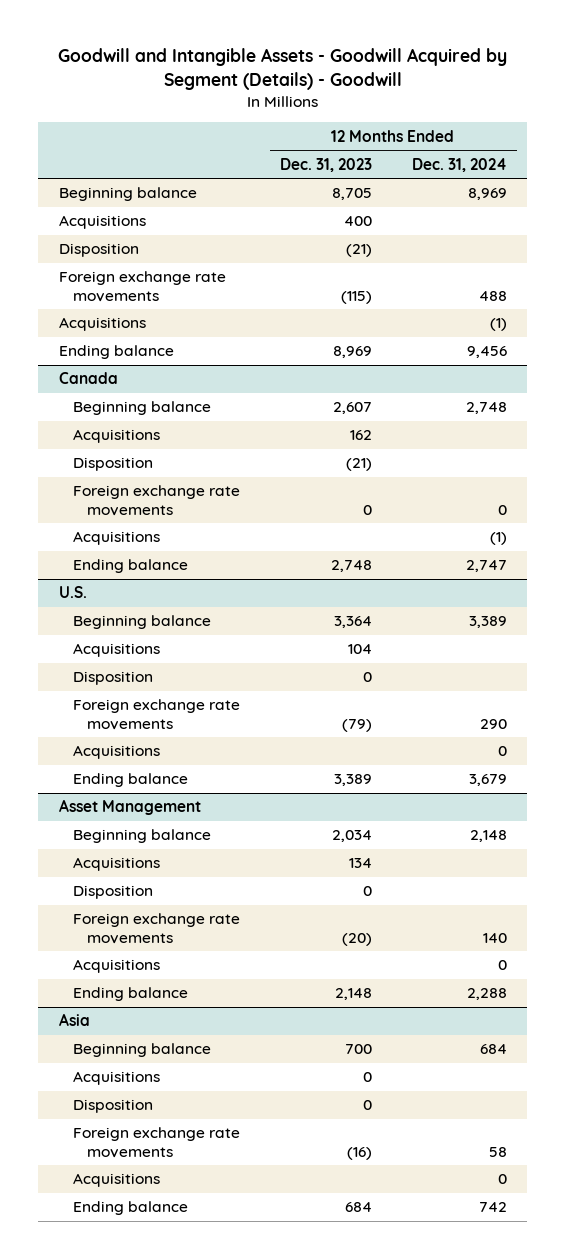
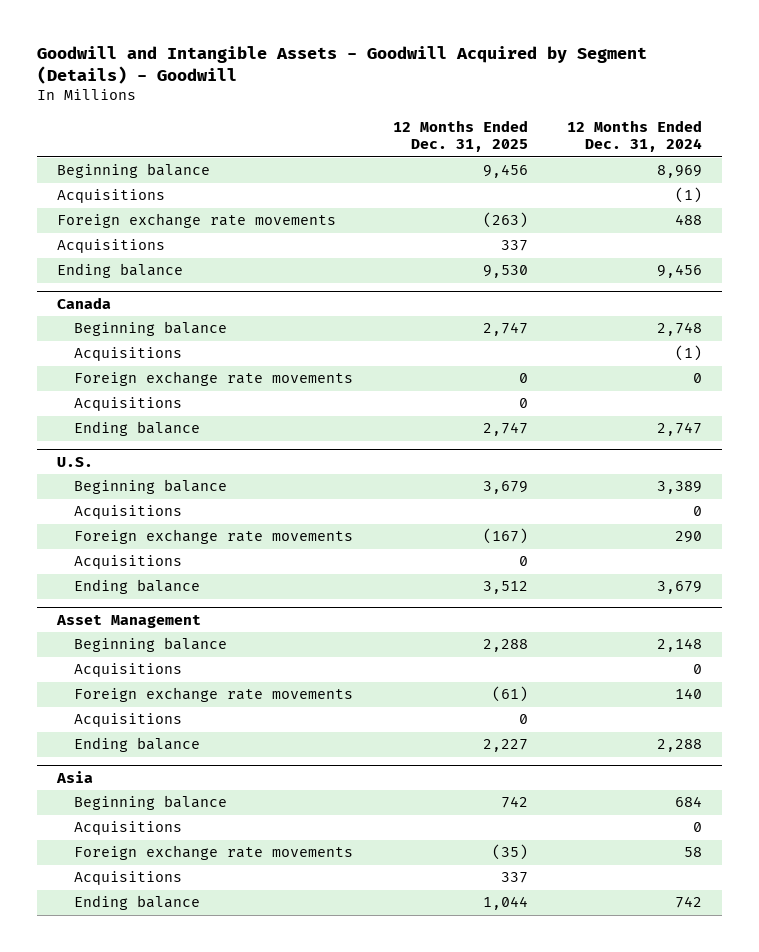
- | 12 Months Ended Dec. 31, 2023 | 12 Months Ended Dec. 31, 2024
+ | 12 Months Ended Dec. 31, 2025 | 12 Months Ended Dec. 31, 2024
- Disposition | (21) |
moved down: Foreign exchange rate movements | (263) | 488
moved down: Acquisitions | 337 |
@ Canada
- Disposition | (21) |
moved down: Foreign exchange rate movements | 0 | 0
moved down: Acquisitions | 0 |
@ U.S.
- Disposition | 0 |
moved down: Foreign exchange rate movements | (167) | 290
moved down: Acquisitions | 0 |
@ Asset Management
- Disposition | 0 |
moved down: Foreign exchange rate movements | (61) | 140
moved down: Acquisitions | 0 |
@ Asia
- Disposition | 0 |
moved down: Foreign exchange rate movements | (35) | 58
moved down: Acquisitions | 337 |

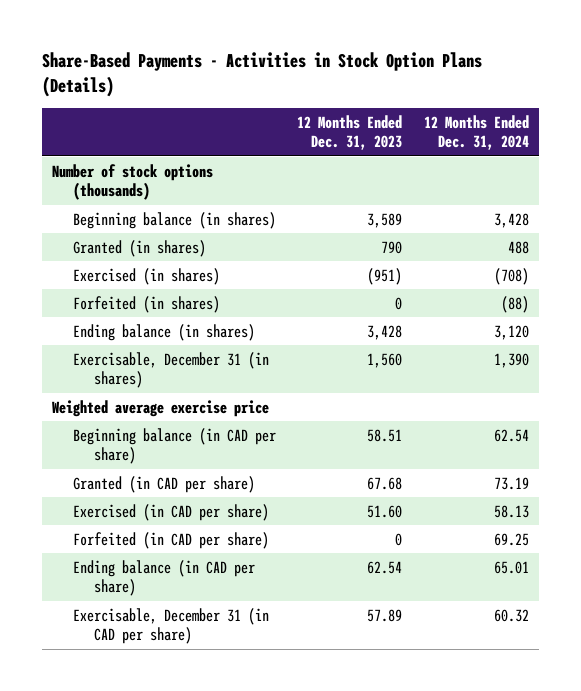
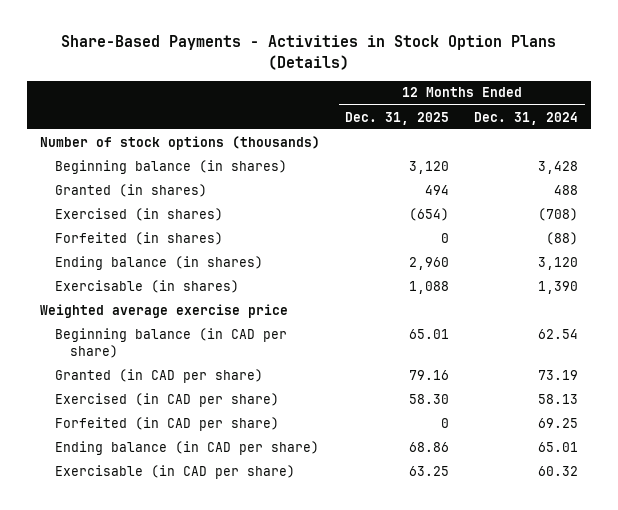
- | 12 Months Ended Dec. 31, 2023 | 12 Months Ended Dec. 31, 2024
+ | 12 Months Ended Dec. 31, 2025 | 12 Months Ended Dec. 31, 2024
- Exercisable, December 31 (in shares) | 1,560 | 1,390
+ Exercisable (in shares) | 1,088 | 1,390
- Exercisable, December 31 (in CAD per share) | 57.89 | 60.32
+ Exercisable (in CAD per share) | 63.25 | 60.32

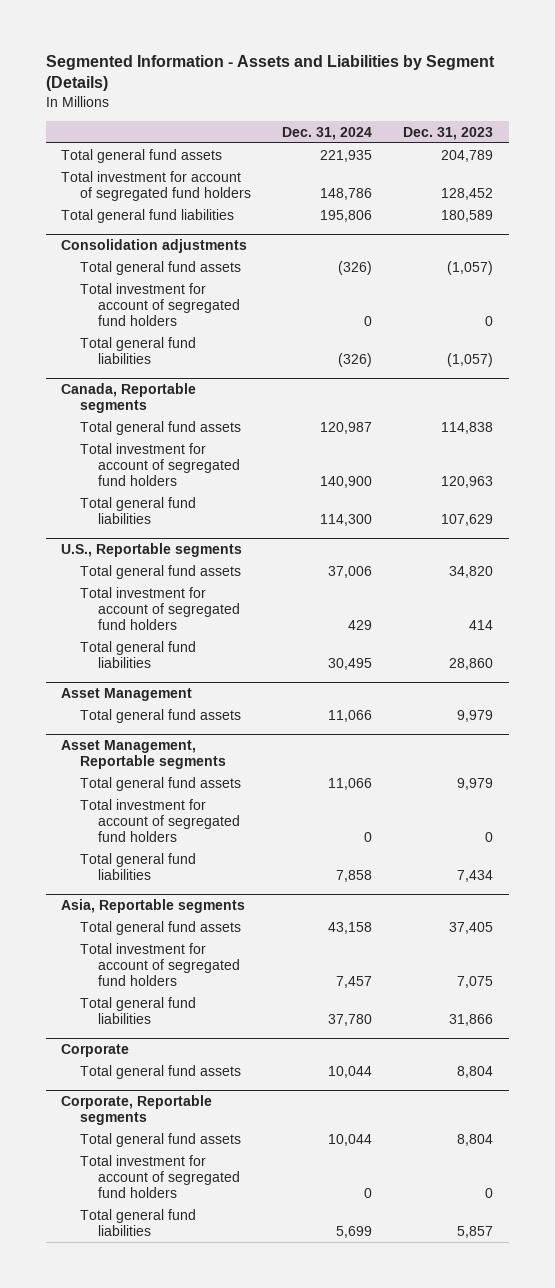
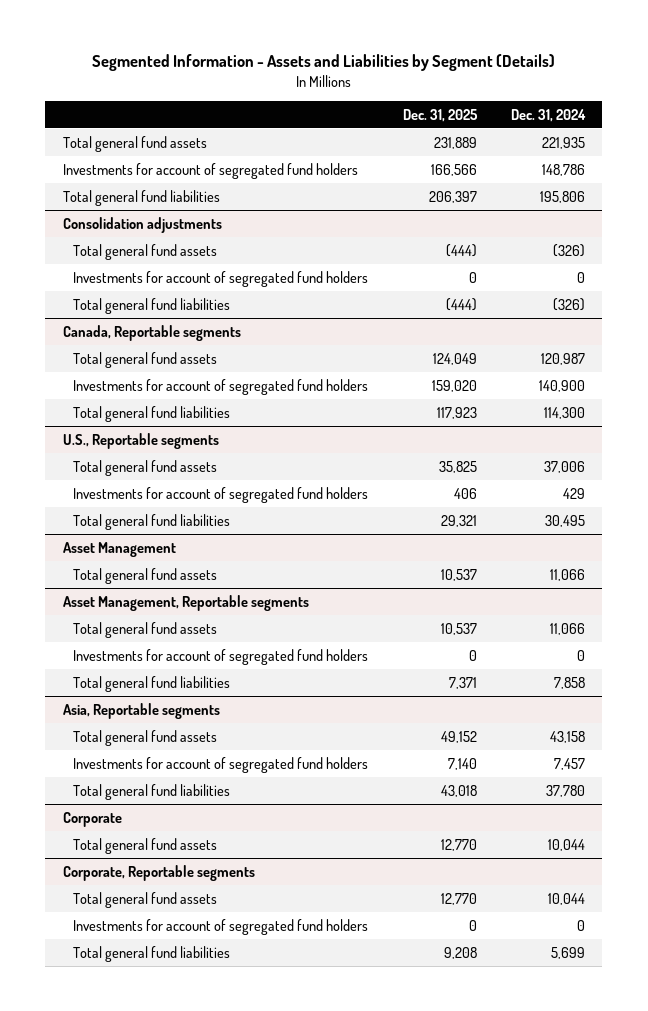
- | Dec. 31, 2024 | Dec. 31, 2023
+ | Dec. 31, 2025 | Dec. 31, 2024
- Total investment for account of segregated fund holders | 148,786 | 128,452
+ Investments for account of segregated fund holders | 166,566 | 148,786
@ Consolidation adjustments
- Total investment for account of segregated fund holders | 0 | 0
+ Investments for account of segregated fund holders | 0 | 0
@ Canada, Reportable segments
- Total investment for account of segregated fund holders | 140,900 | 120,963
+ Investments for account of segregated fund holders | 159,020 | 140,900
@ U.S., Reportable segments
- Total investment for account of segregated fund holders | 429 | 414
+ Investments for account of segregated fund holders | 406 | 429
@ Asset Management, Reportable segments
- Total investment for account of segregated fund holders | 0 | 0
+ Investments for account of segregated fund holders | 0 | 0
@ Asia, Reportable segments
- Total investment for account of segregated fund holders | 7,457 | 7,075
+ Investments for account of segregated fund holders | 7,140 | 7,457
@ Corporate, Reportable segments
- Total investment for account of segregated fund holders | 0 | 0
+ Investments for account of segregated fund holders | 0 | 0

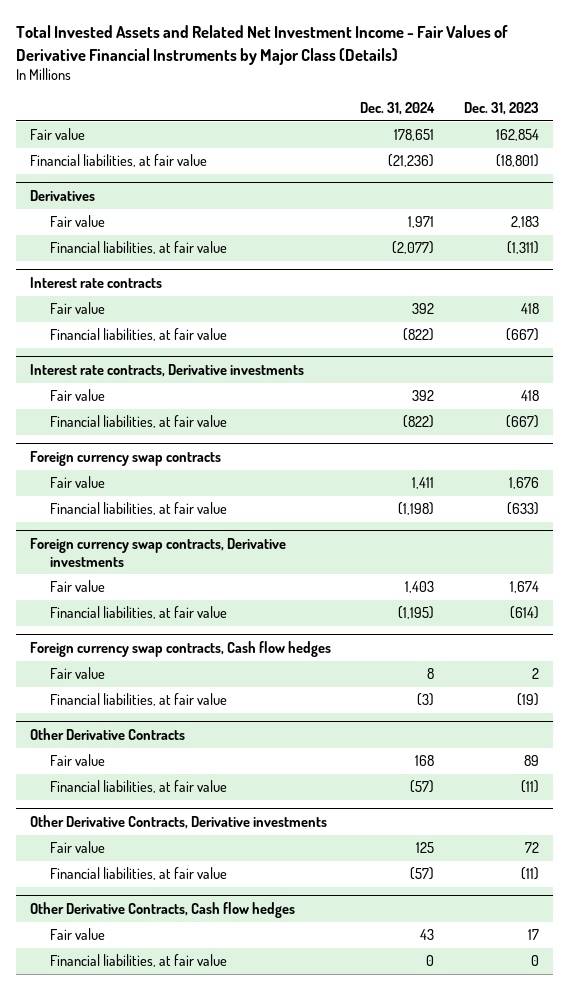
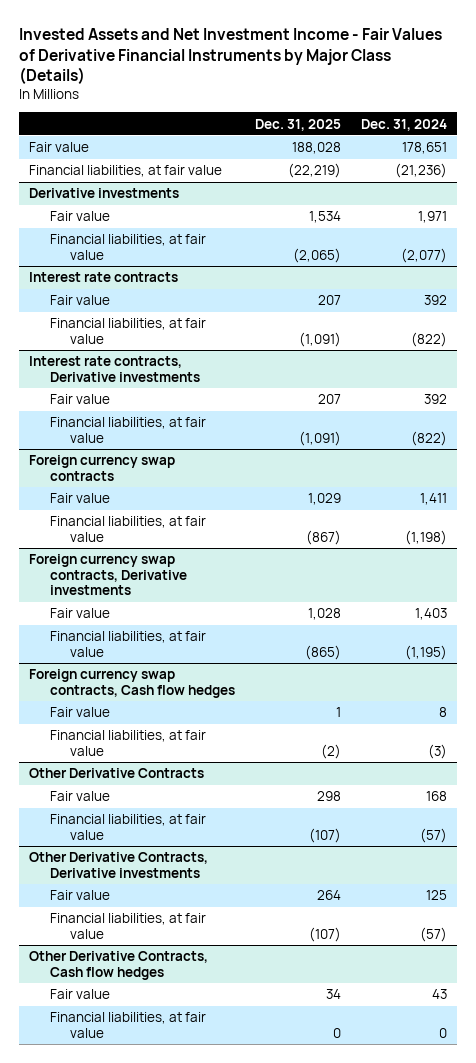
- Total Invested Assets and Related Net Investment Income - Fair Values of Derivative Financial Instruments by Major Class (Details)
+ Invested Assets and Net Investment Income - Fair Values of Derivative Financial Instruments by Major Class (Details)
- | Dec. 31, 2024 | Dec. 31, 2023
+ | Dec. 31, 2025 | Dec. 31, 2024
- Derivatives
+ Derivative investments

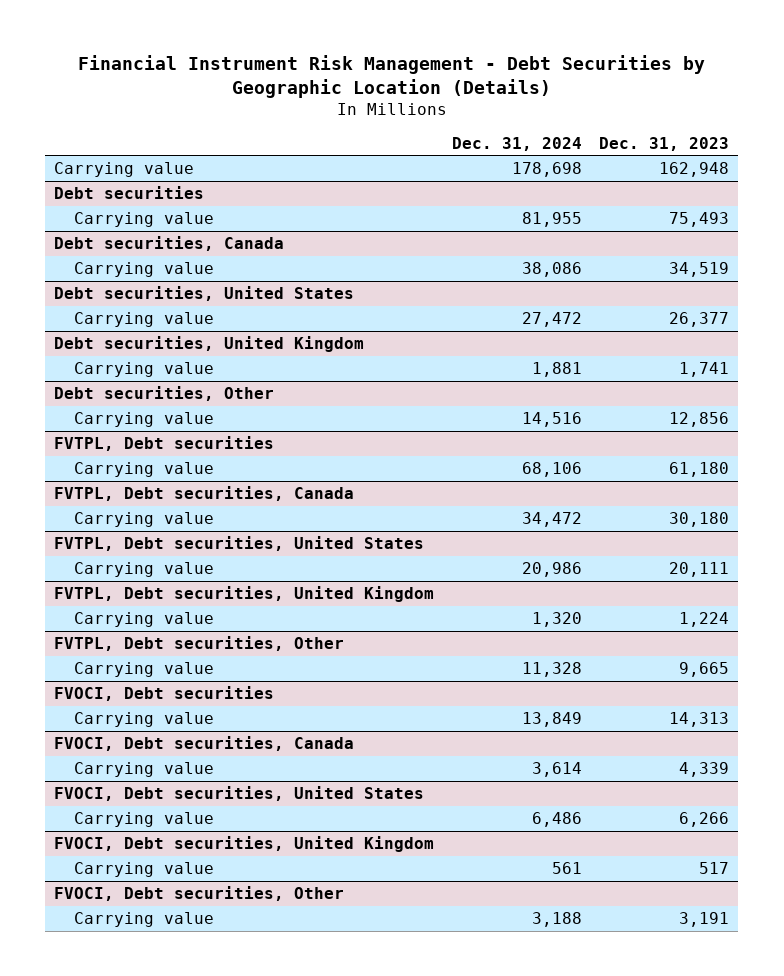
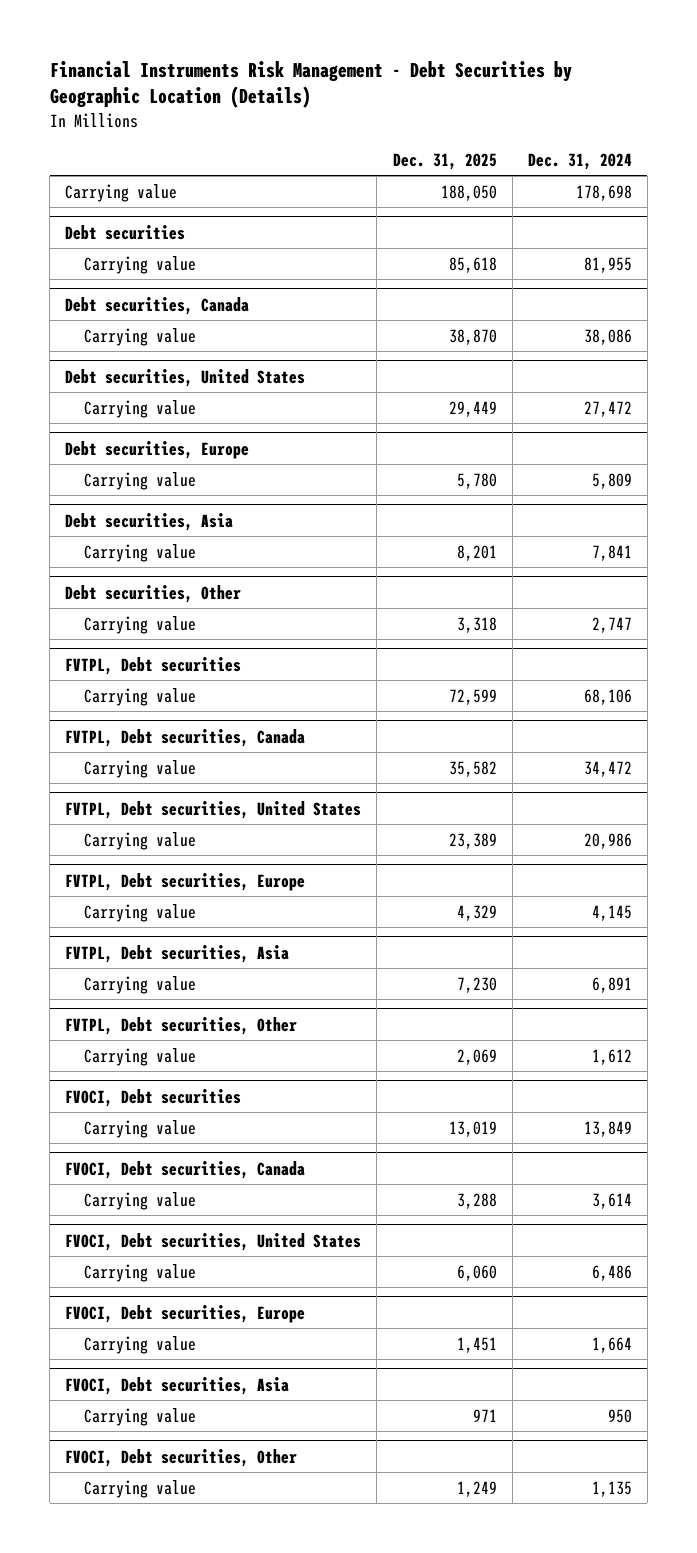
- Financial Instrument Risk Management - Debt Securities by Geographic Location (Details)
+ Financial Instruments Risk Management - Debt Securities by Geographic Location (Details)
- | Dec. 31, 2024 | Dec. 31, 2023
+ | Dec. 31, 2025 | Dec. 31, 2024
- Debt securities, United Kingdom
- Carrying value | 1,881 | 1,741
+ Debt securities, Europe
+ Carrying value | 5,780 | 5,809
+ Debt securities, Asia
+ Carrying value | 8,201 | 7,841
@ Debt securities, Other
- Carrying value | 14,516 | 12,856
+ Carrying value | 3,318 | 2,747
- FVTPL, Debt securities, United Kingdom
- Carrying value | 1,320 | 1,224
+ FVTPL, Debt securities, Europe
+ Carrying value | 4,329 | 4,145
+ FVTPL, Debt securities, Asia
+ Carrying value | 7,230 | 6,891
@ FVTPL, Debt securities, Other
- Carrying value | 11,328 | 9,665
+ Carrying value | 2,069 | 1,612
- FVOCI, Debt securities, United Kingdom
- Carrying value | 561 | 517
+ FVOCI, Debt securities, Europe
+ Carrying value | 1,451 | 1,664
+ FVOCI, Debt securities, Asia
+ Carrying value | 971 | 950
@ FVOCI, Debt securities, Other
- Carrying value | 3,188 | 3,191
+ Carrying value | 1,249 | 1,135

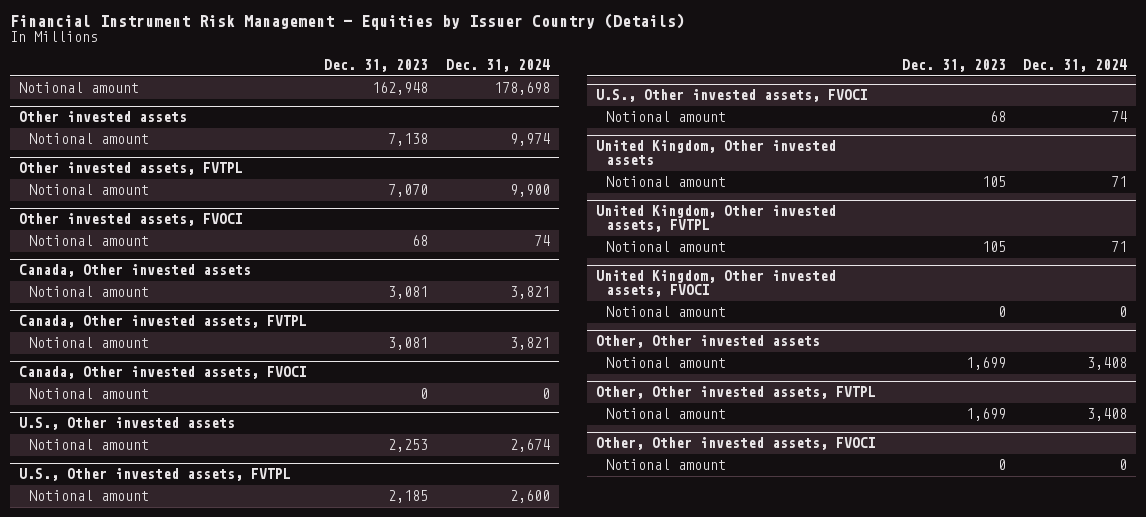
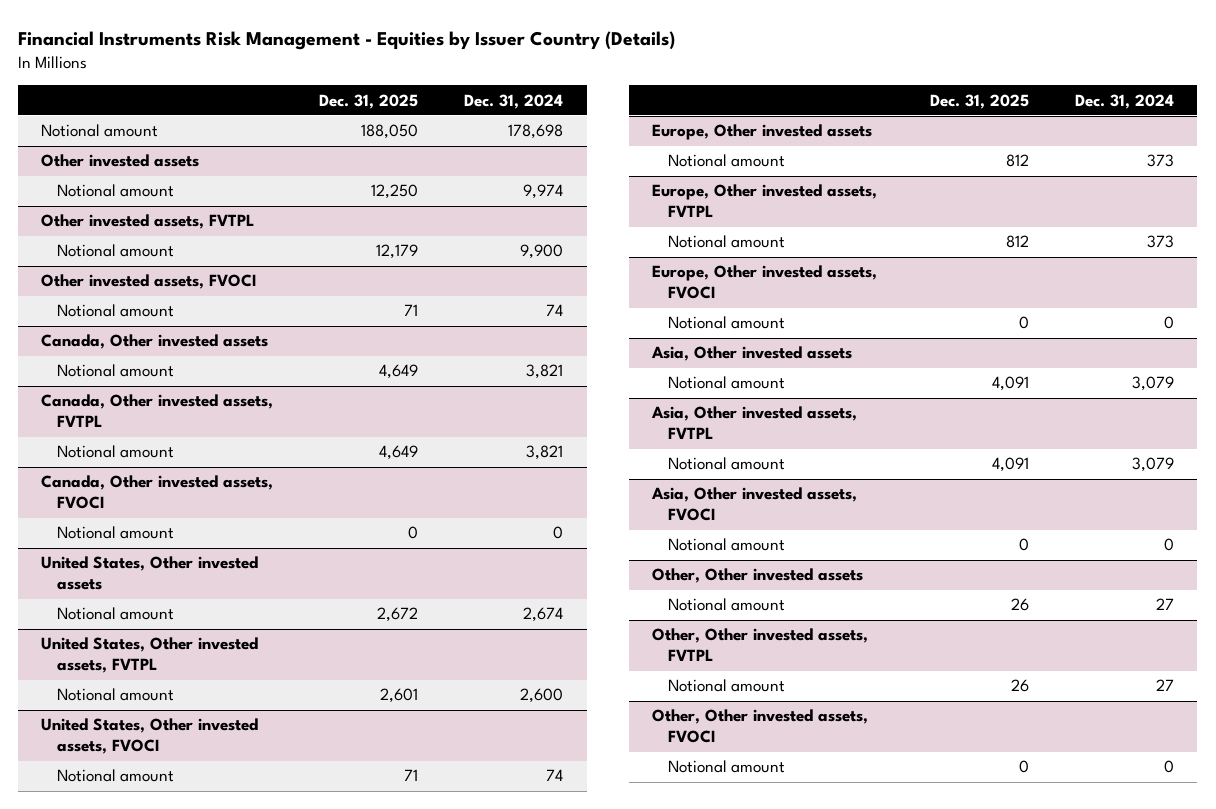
- Financial Instrument Risk Management - Equities by Issuer Country (Details)
+ Financial Instruments Risk Management - Equities by Issuer Country (Details)
- | Dec. 31, 2023 | Dec. 31, 2024
+ | Dec. 31, 2025 | Dec. 31, 2024
- U.S., Other invested assets
+ United States, Other invested assets
- U.S., Other invested assets, FVTPL
+ United States, Other invested assets, FVTPL
- U.S., Other invested assets, FVOCI
+ United States, Other invested assets, FVOCI
- United Kingdom, Other invested assets
- Notional amount | 105 | 71
- United Kingdom, Other invested assets, FVTPL
- Notional amount | 105 | 71
- United Kingdom, Other invested assets, FVOCI
+ Europe, Other invested assets
+ Notional amount | 812 | 373
+ Europe, Other invested assets, FVTPL
+ Notional amount | 812 | 373
+ Europe, Other invested assets, FVOCI
+ Asia, Other invested assets
+ Notional amount | 4,091 | 3,079
+ Asia, Other invested assets, FVTPL
+ Notional amount | 4,091 | 3,079
+ Asia, Other invested assets, FVOCI
+ Notional amount | 0 | 0
@ Other, Other invested assets
- Notional amount | 1,699 | 3,408
+ Notional amount | 26 | 27
@ Other, Other invested assets, FVTPL
- Notional amount | 1,699 | 3,408
+ Notional amount | 26 | 27

